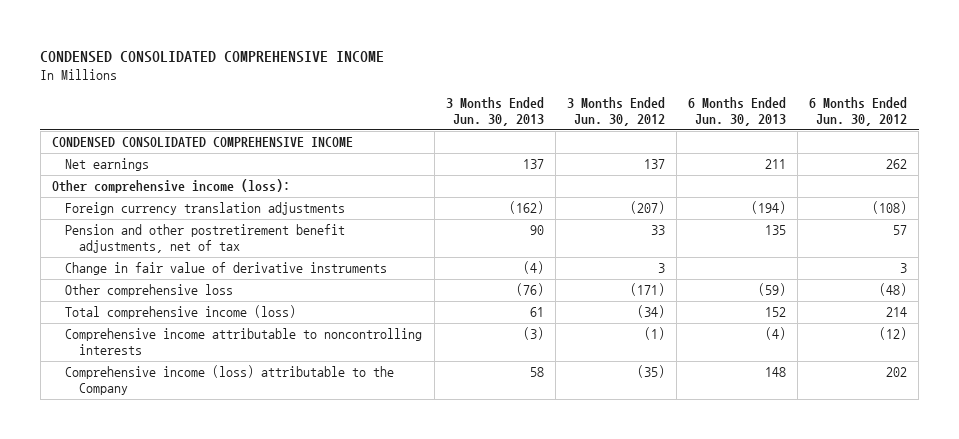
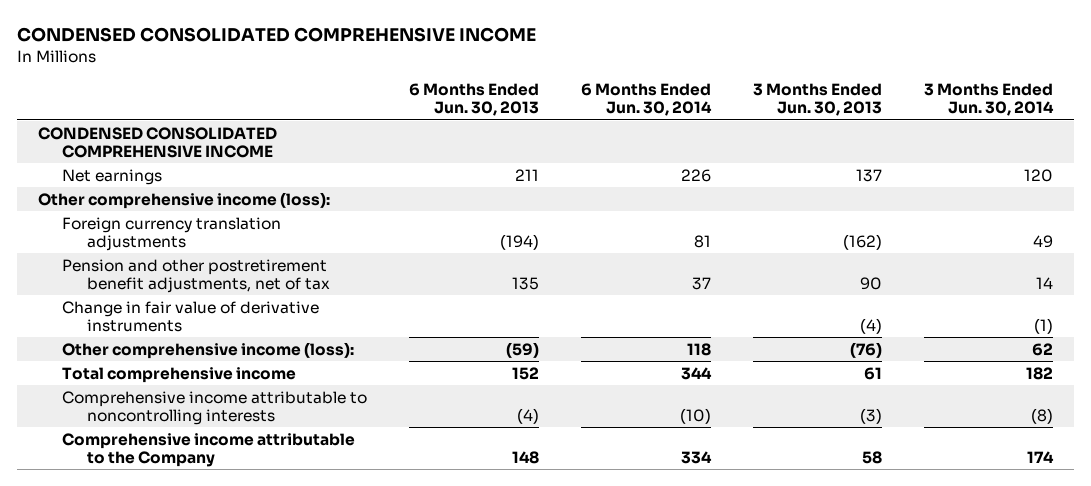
- | 3 Months Ended Jun. 30, 2013 | 3 Months Ended Jun. 30, 2012 | 6 Months Ended Jun. 30, 2013 | 6 Months Ended Jun. 30, 2012
+ | 6 Months Ended Jun. 30, 2013 | 6 Months Ended Jun. 30, 2014 | 3 Months Ended Jun. 30, 2013 | 3 Months Ended Jun. 30, 2014
- Other comprehensive loss | (76) | (171) | (59) | (48)
- Total comprehensive income (loss) | 61 | (34) | 152 | 214
+ Other comprehensive income (loss): | (59) | 118 | (76) | 62
+ Total comprehensive income | 152 | 344 | 61 | 182
- Comprehensive income (loss) attributable to the Company | 58 | (35) | 148 | 202
+ Comprehensive income attributable to the Company | 148 | 334 | 58 | 174

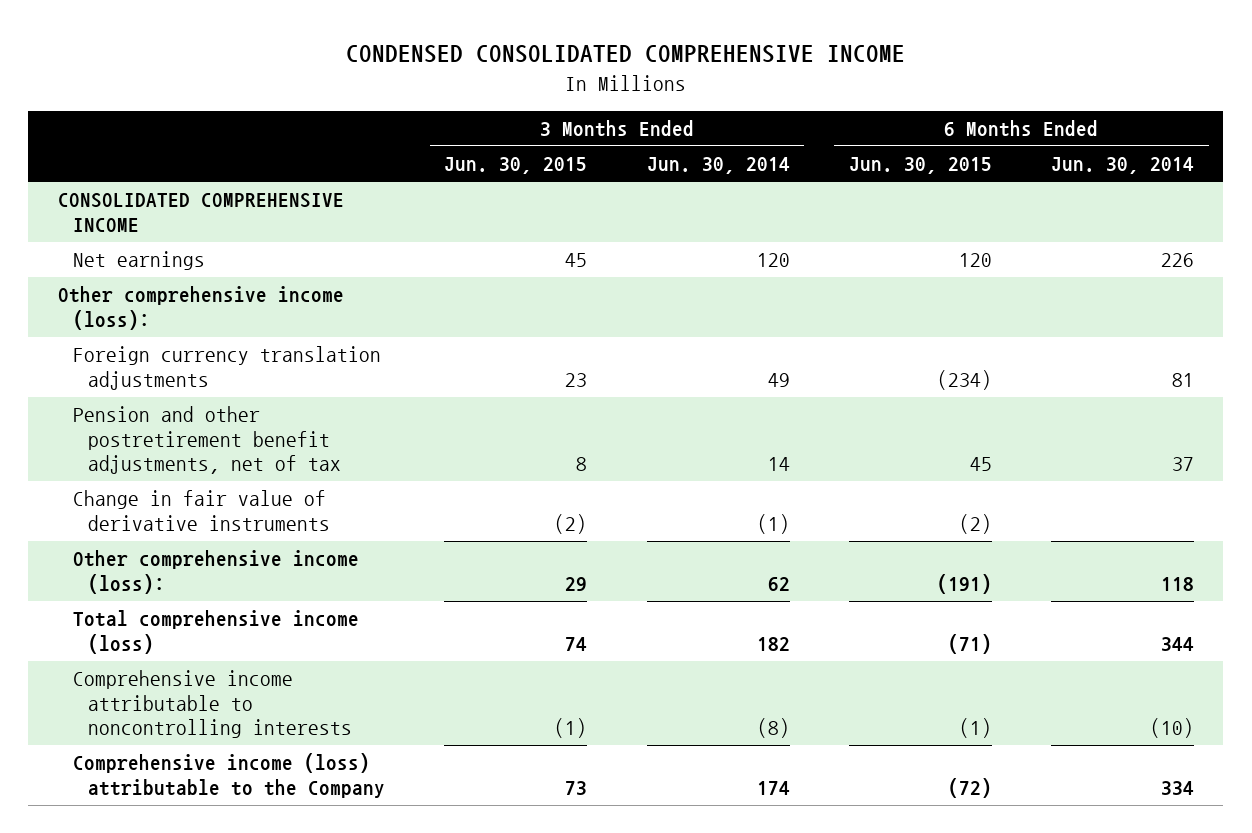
- | 6 Months Ended Jun. 30, 2013 | 6 Months Ended Jun. 30, 2014 | 3 Months Ended Jun. 30, 2013 | 3 Months Ended Jun. 30, 2014
+ | 3 Months Ended Jun. 30, 2015 | 3 Months Ended Jun. 30, 2014 | 6 Months Ended Jun. 30, 2015 | 6 Months Ended Jun. 30, 2014
- CONDENSED CONSOLIDATED COMPREHENSIVE INCOME
+ CONSOLIDATED COMPREHENSIVE INCOME
- Total comprehensive income | 152 | 344 | 61 | 182
+ Total comprehensive income (loss) | 74 | 182 | (71) | 344
- Comprehensive income attributable to the Company | 148 | 334 | 58 | 174
+ Comprehensive income (loss) attributable to the Company | 73 | 174 | (72) | 334

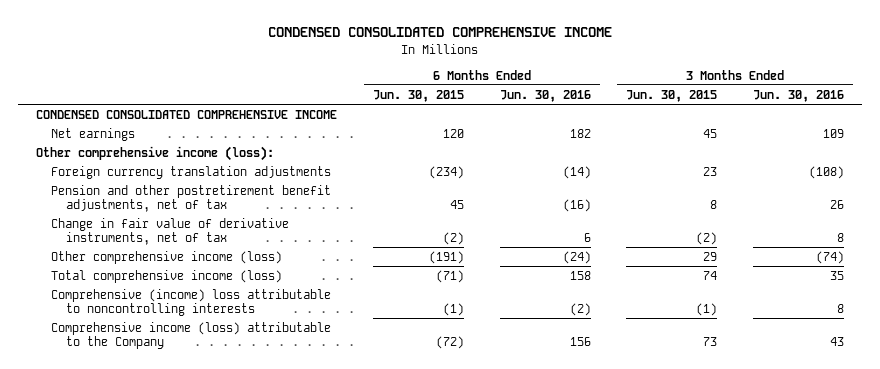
- | 3 Months Ended Jun. 30, 2015 | 3 Months Ended Jun. 30, 2014 | 6 Months Ended Jun. 30, 2015 | 6 Months Ended Jun. 30, 2014
+ | 6 Months Ended Jun. 30, 2015 | 6 Months Ended Jun. 30, 2016 | 3 Months Ended Jun. 30, 2015 | 3 Months Ended Jun. 30, 2016
- CONSOLIDATED COMPREHENSIVE INCOME
+ CONDENSED CONSOLIDATED COMPREHENSIVE INCOME
- Change in fair value of derivative instruments | (2) | (1) | (2) |
- Other comprehensive income (loss): | 29 | 62 | (191) | 118
+ Change in fair value of derivative instruments, net of tax | (2) | 6 | (2) | 8
+ Other comprehensive income (loss) | (191) | (24) | 29 | (74)
- Comprehensive income attributable to noncontrolling interests | (1) | (8) | (1) | (10)
+ Comprehensive (income) loss attributable to noncontrolling interests | (1) | (2) | (1) | 8

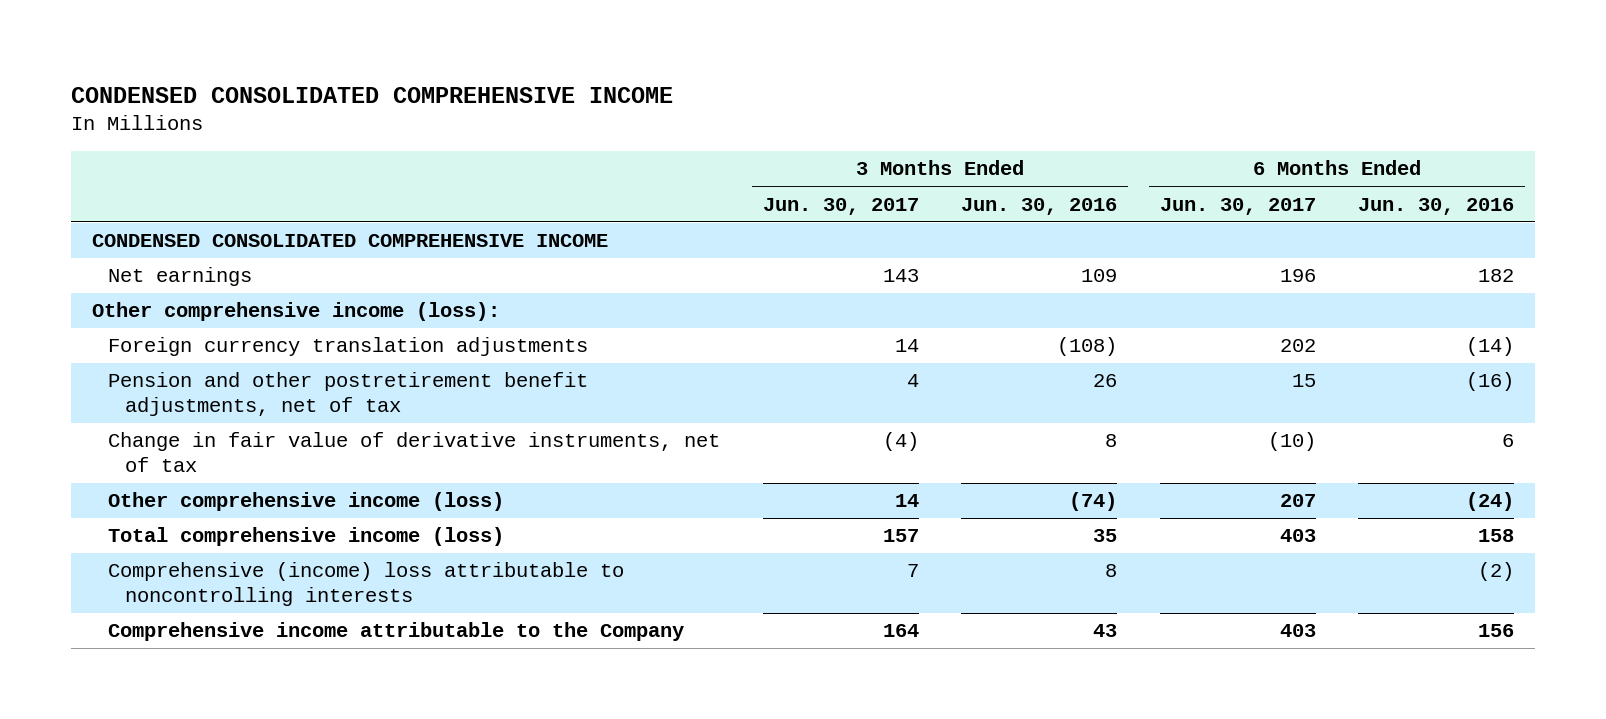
- | 6 Months Ended Jun. 30, 2015 | 6 Months Ended Jun. 30, 2016 | 3 Months Ended Jun. 30, 2015 | 3 Months Ended Jun. 30, 2016
+ | 3 Months Ended Jun. 30, 2017 | 3 Months Ended Jun. 30, 2016 | 6 Months Ended Jun. 30, 2017 | 6 Months Ended Jun. 30, 2016
- Comprehensive income (loss) attributable to the Company | (72) | 156 | 73 | 43
+ Comprehensive income attributable to the Company | 164 | 43 | 403 | 156

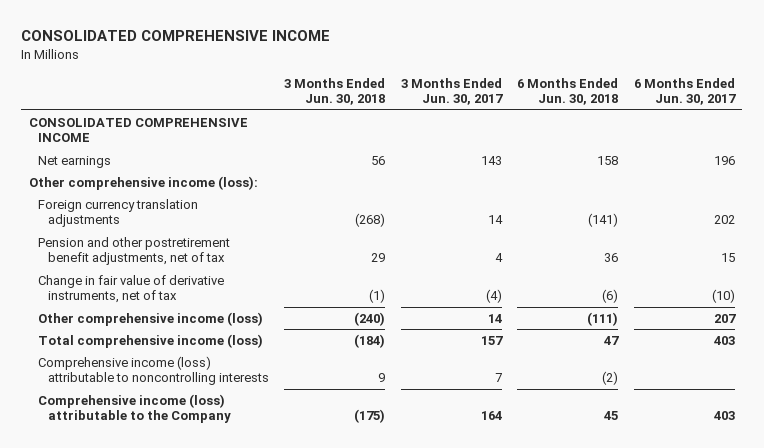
- CONDENSED CONSOLIDATED COMPREHENSIVE INCOME
+ CONSOLIDATED COMPREHENSIVE INCOME
- | 3 Months Ended Jun. 30, 2017 | 3 Months Ended Jun. 30, 2016 | 6 Months Ended Jun. 30, 2017 | 6 Months Ended Jun. 30, 2016
+ | 3 Months Ended Jun. 30, 2018 | 3 Months Ended Jun. 30, 2017 | 6 Months Ended Jun. 30, 2018 | 6 Months Ended Jun. 30, 2017
- CONDENSED CONSOLIDATED COMPREHENSIVE INCOME
+ CONSOLIDATED COMPREHENSIVE INCOME
- Comprehensive (income) loss attributable to noncontrolling interests | 7 | 8 | | (2)
- Comprehensive income attributable to the Company | 164 | 43 | 403 | 156
+ Comprehensive income (loss) attributable to noncontrolling interests | 9 | 7 | (2) |
+ Comprehensive income (loss) attributable to the Company | (175) | 164 | 45 | 403

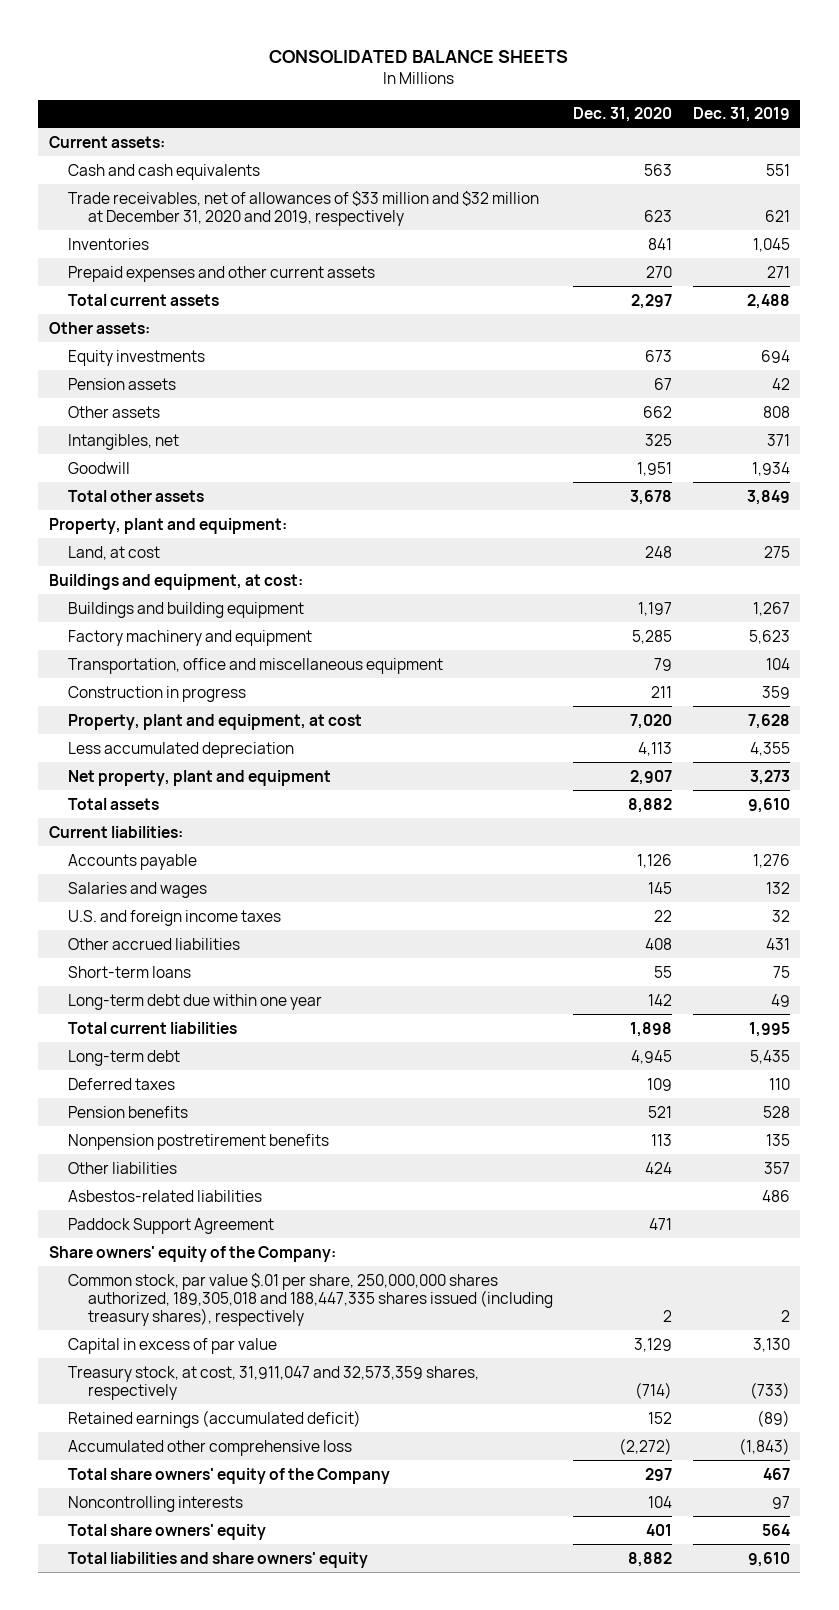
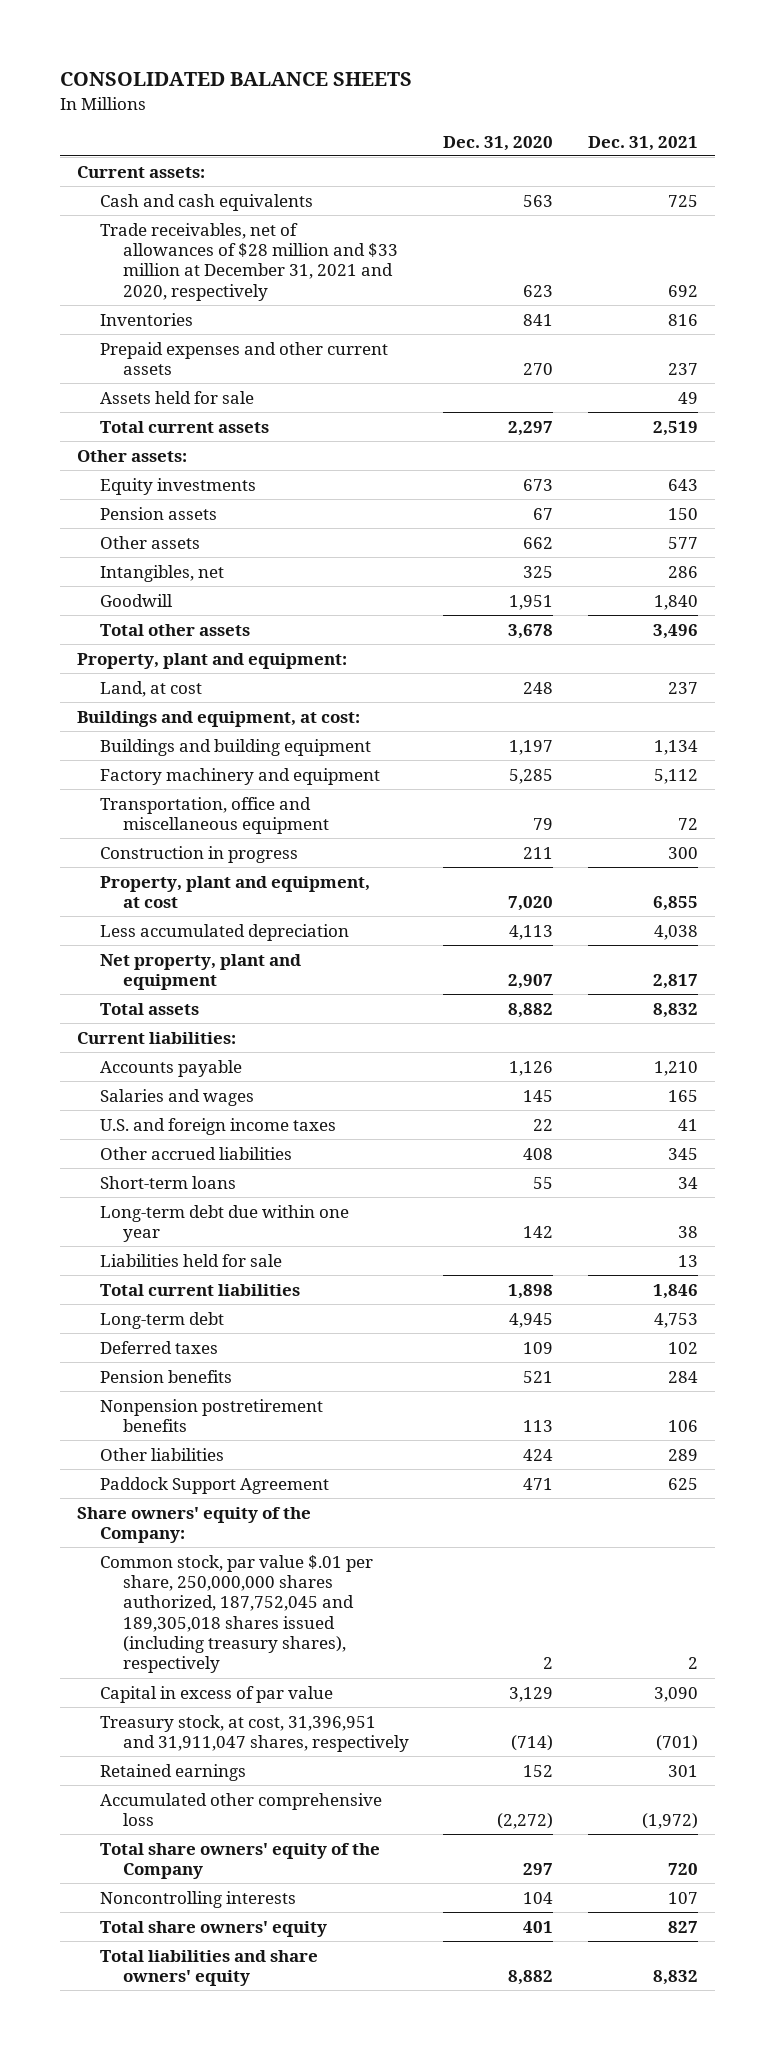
- | Dec. 31, 2020 | Dec. 31, 2019
+ | Dec. 31, 2020 | Dec. 31, 2021
- Trade receivables, net of allowances of $33 million and $32 million at December 31, 2020 and 2019, respectively | 623 | 621
+ Trade receivables, net of allowances of $28 million and $33 million at December 31, 2021 and 2020, respectively | 623 | 692
+ Assets held for sale | | 49
+ Liabilities held for sale | | 13
- Asbestos-related liabilities | | 486
- Common stock, par value $.01 per share, 250,000,000 shares authorized, 189,305,018 and 188,447,335 shares issued (including treasury shares), respectively | 2 | 2
+ Common stock, par value $.01 per share, 250,000,000 shares authorized, 187,752,045 and 189,305,018 shares issued (including treasury shares), respectively | 2 | 2
- Treasury stock, at cost, 31,911,047 and 32,573,359 shares, respectively | (714) | (733)
- Retained earnings (accumulated deficit) | 152 | (89)
+ Treasury stock, at cost, 31,396,951 and 31,911,047 shares, respectively | (714) | (701)
+ Retained earnings | 152 | 301

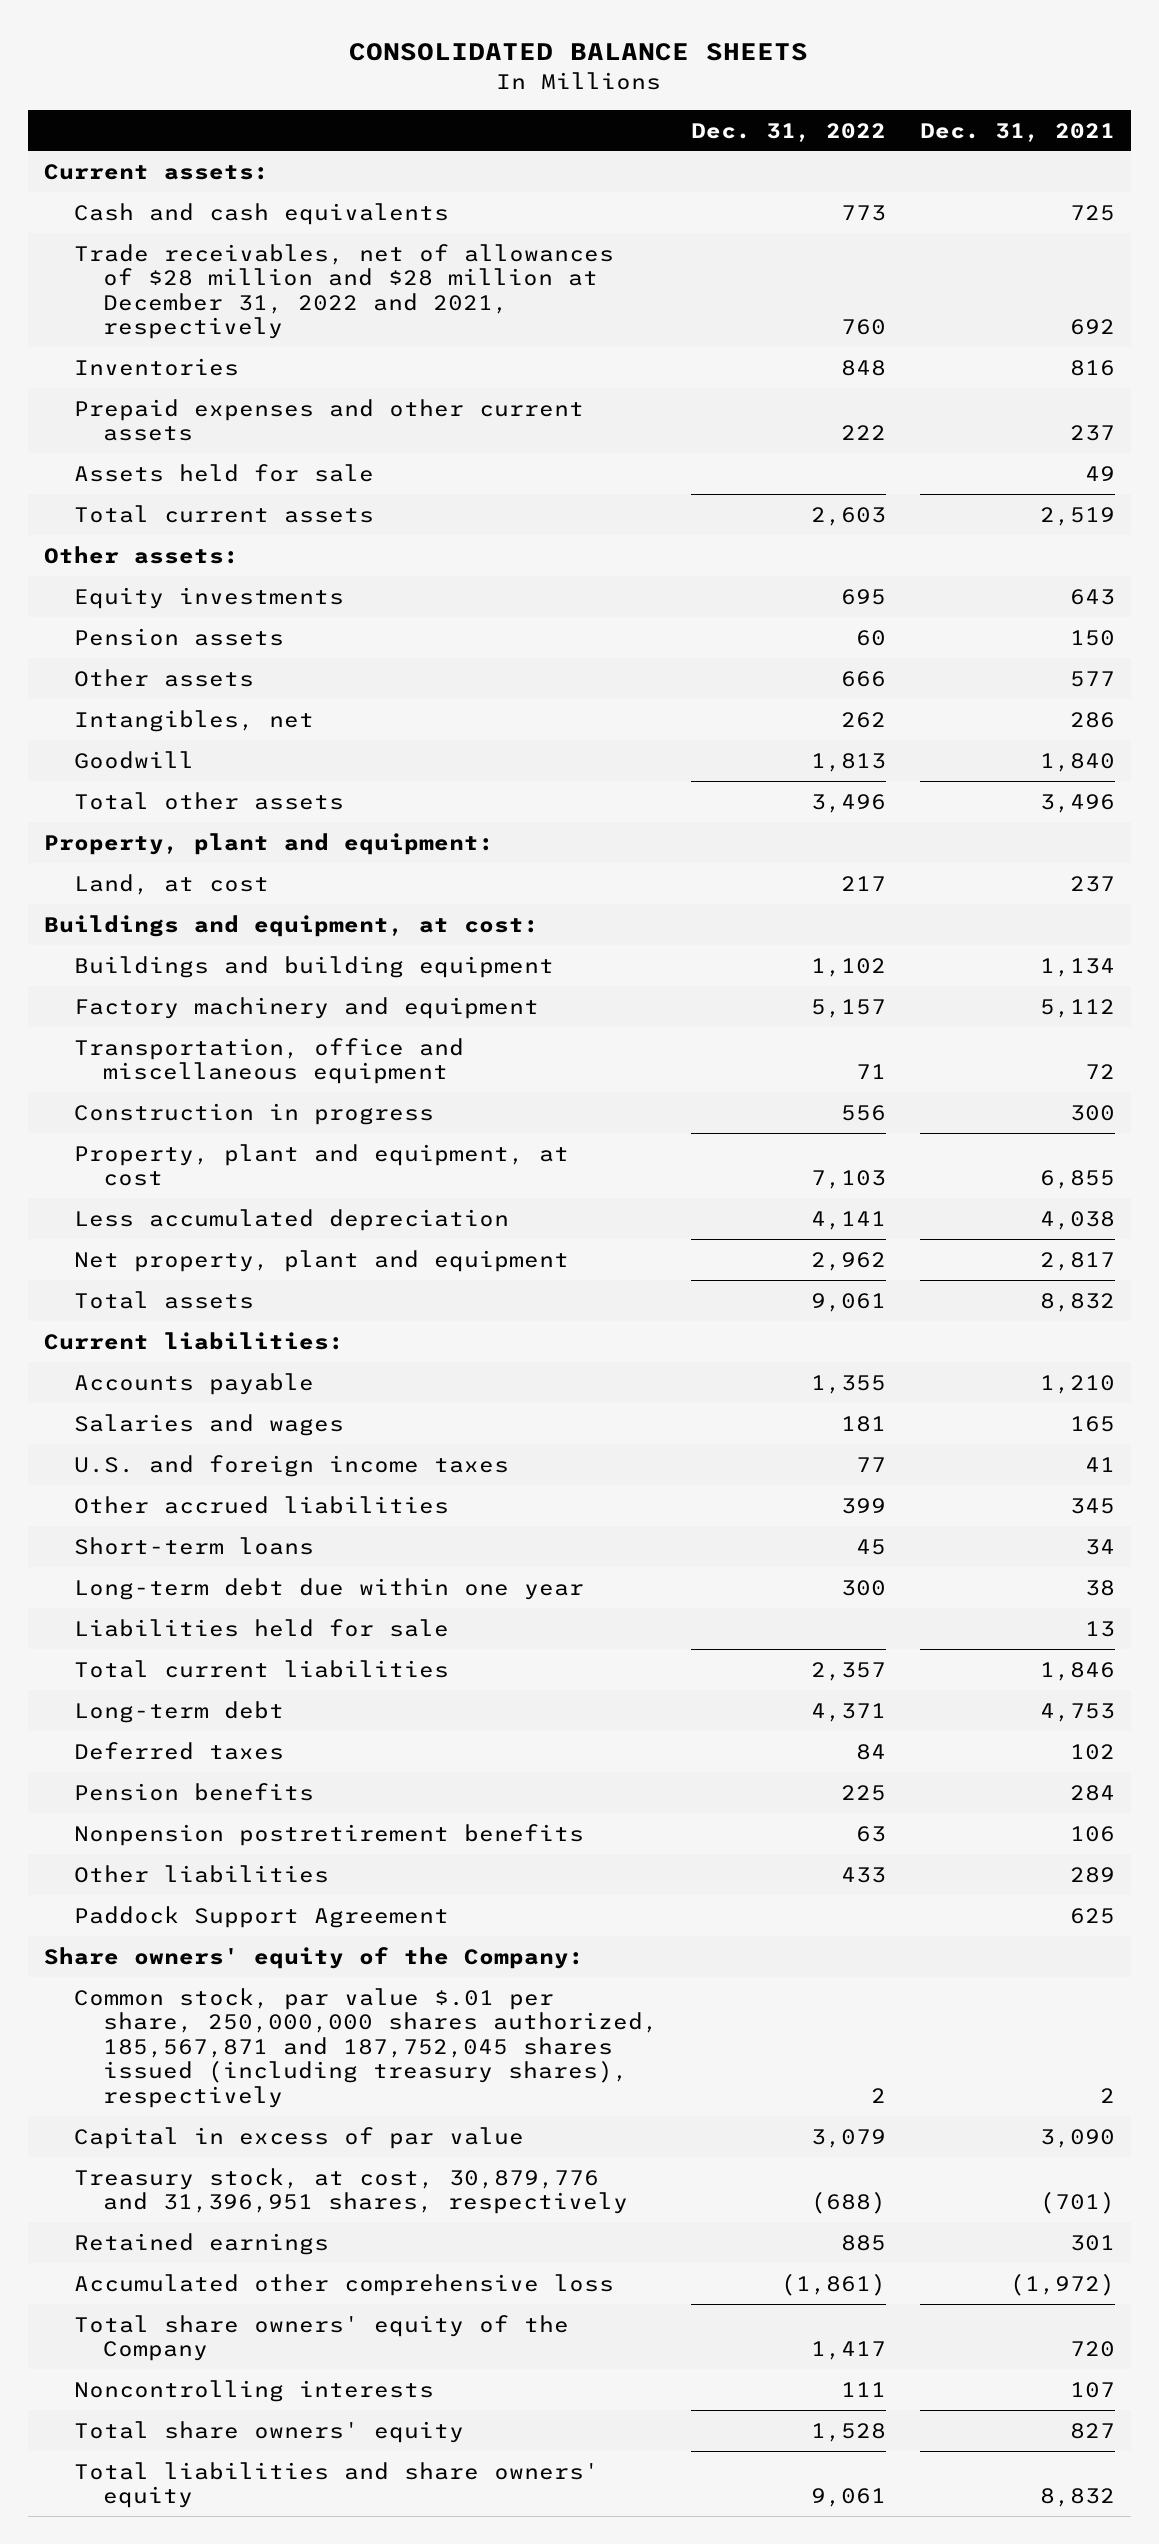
- | Dec. 31, 2020 | Dec. 31, 2021
+ | Dec. 31, 2022 | Dec. 31, 2021
- Trade receivables, net of allowances of $28 million and $33 million at December 31, 2021 and 2020, respectively | 623 | 692
+ Trade receivables, net of allowances of $28 million and $28 million at December 31, 2022 and 2021, respectively | 760 | 692
- Common stock, par value $.01 per share, 250,000,000 shares authorized, 187,752,045 and 189,305,018 shares issued (including treasury shares), respectively | 2 | 2
+ Common stock, par value $.01 per share, 250,000,000 shares authorized, 185,567,871 and 187,752,045 shares issued (including treasury shares), respectively | 2 | 2
- Treasury stock, at cost, 31,396,951 and 31,911,047 shares, respectively | (714) | (701)
+ Treasury stock, at cost, 30,879,776 and 31,396,951 shares, respectively | (688) | (701)

